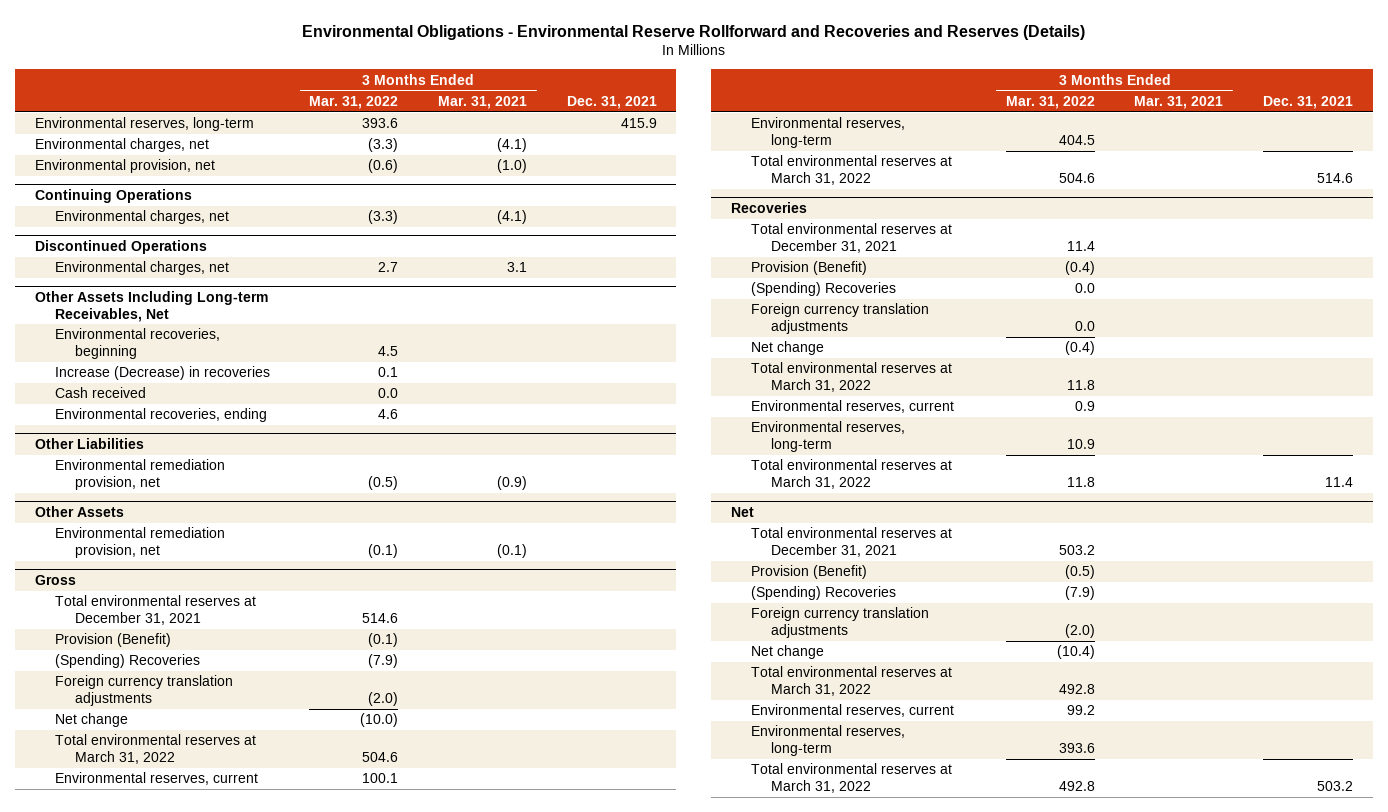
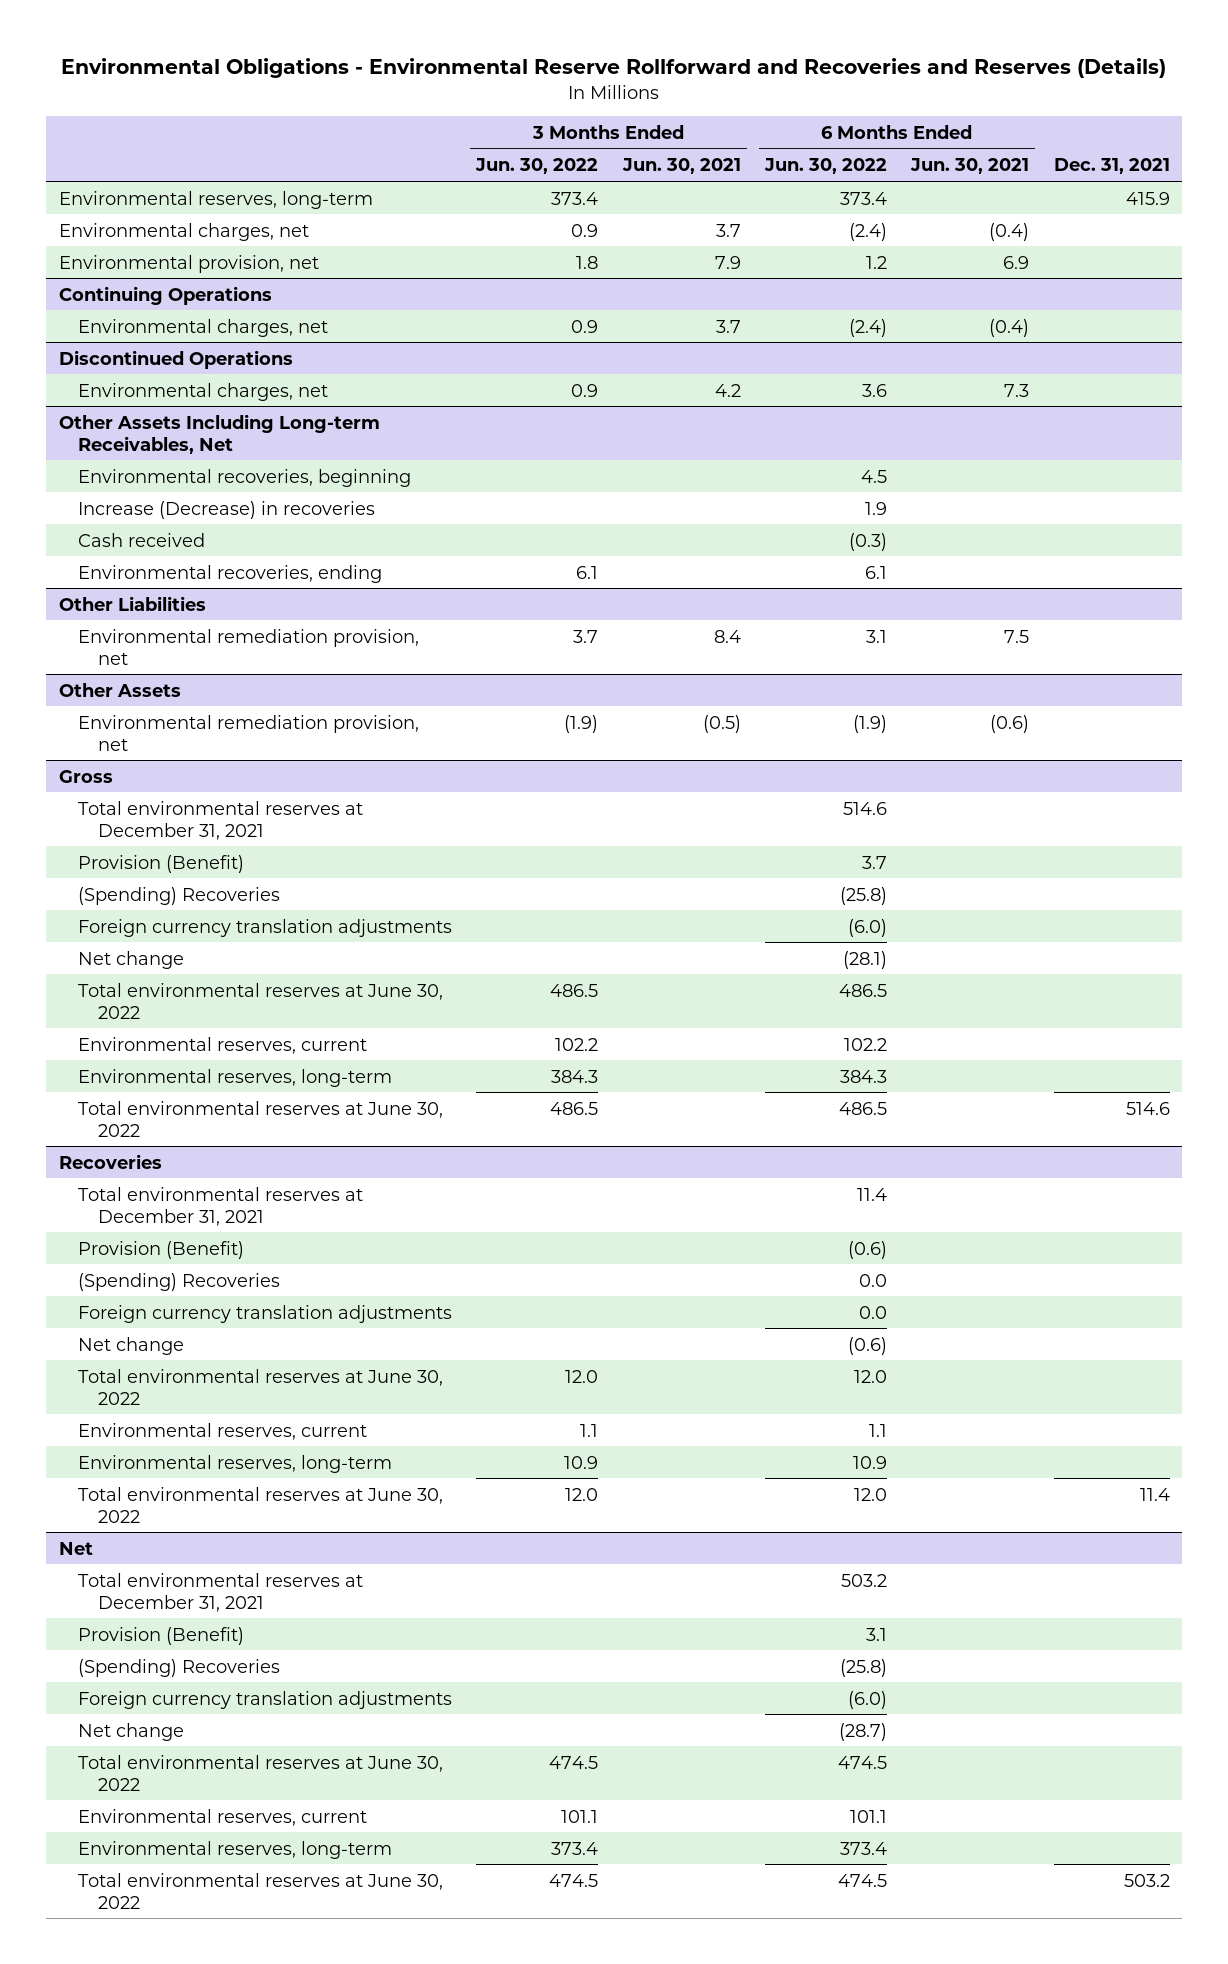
- | 3 Months Ended Mar. 31, 2022 | 3 Months Ended Mar. 31, 2021 | Dec. 31, 2021
+ | 3 Months Ended Jun. 30, 2022 | 3 Months Ended Jun. 30, 2021 | 6 Months Ended Jun. 30, 2022 | 6 Months Ended Jun. 30, 2021 | Dec. 31, 2021
@ Gross
- Total environmental reserves at March 31, 2022 | 504.6 | |
+ Total environmental reserves at June 30, 2022 | 486.5 | | 486.5 | |
- Total environmental reserves at March 31, 2022 | 504.6 | | 514.6
+ Total environmental reserves at June 30, 2022 | 486.5 | | 486.5 | | 514.6
@ Recoveries
- Total environmental reserves at March 31, 2022 | 11.8 | |
+ Total environmental reserves at June 30, 2022 | 12.0 | | 12.0 | |
- Total environmental reserves at March 31, 2022 | 11.8 | | 11.4
+ Total environmental reserves at June 30, 2022 | 12.0 | | 12.0 | | 11.4
@ Net
- Total environmental reserves at March 31, 2022 | 492.8 | |
+ Total environmental reserves at June 30, 2022 | 474.5 | | 474.5 | |
- Total environmental reserves at March 31, 2022 | 492.8 | | 503.2
+ Total environmental reserves at June 30, 2022 | 474.5 | | 474.5 | | 503.2

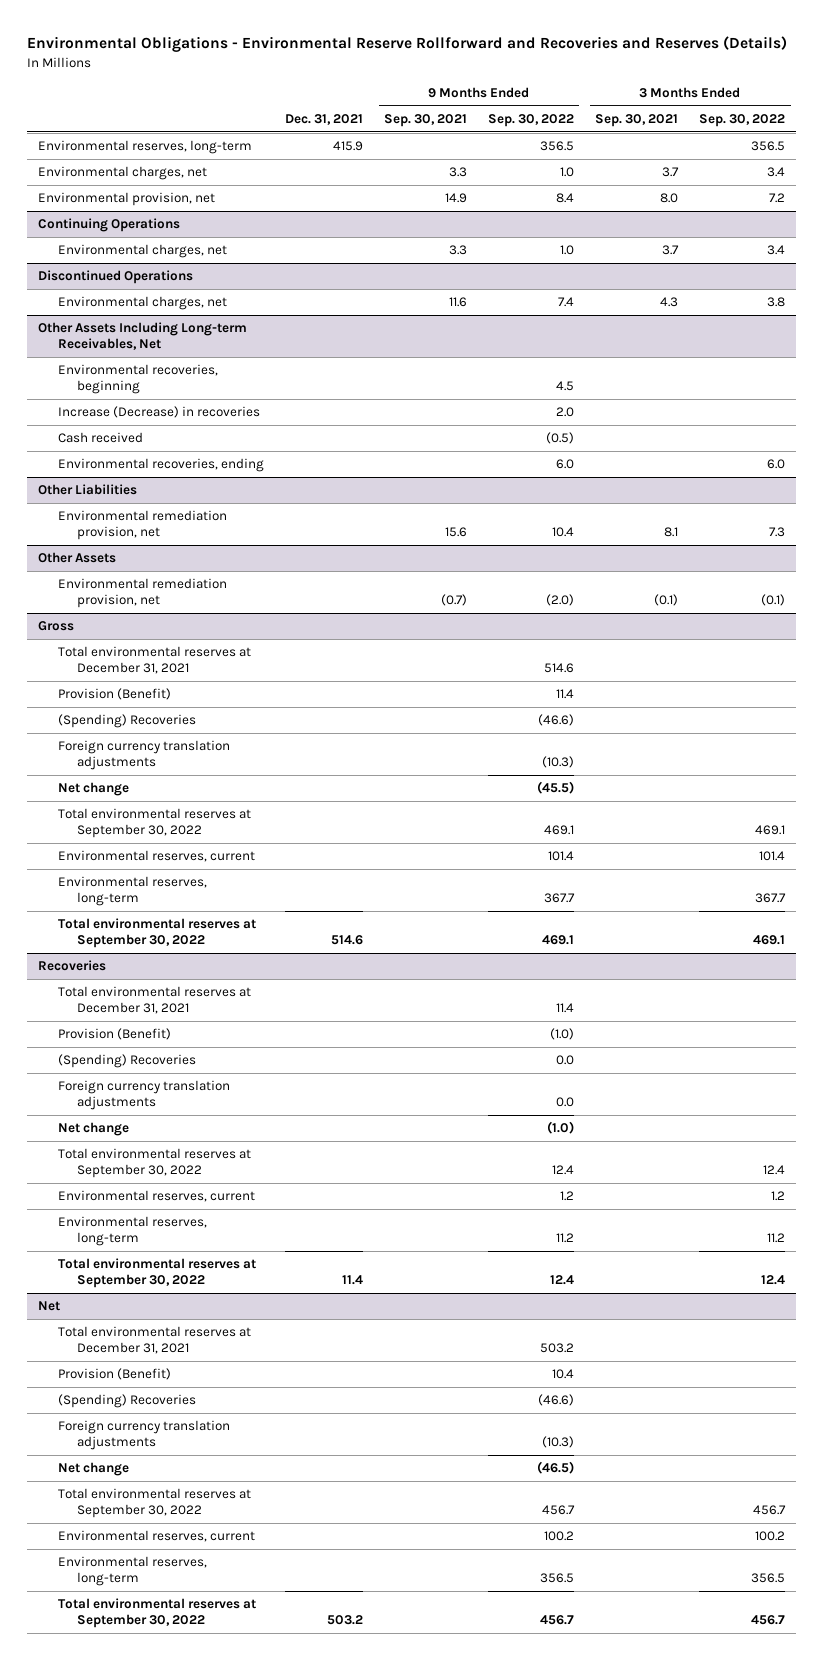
- | 3 Months Ended Jun. 30, 2022 | 3 Months Ended Jun. 30, 2021 | 6 Months Ended Jun. 30, 2022 | 6 Months Ended Jun. 30, 2021 | Dec. 31, 2021
+ | Dec. 31, 2021 | 9 Months Ended Sep. 30, 2021 | 9 Months Ended Sep. 30, 2022 | 3 Months Ended Sep. 30, 2021 | 3 Months Ended Sep. 30, 2022
@ Gross
- Total environmental reserves at June 30, 2022 | 486.5 | | 486.5 | |
+ Total environmental reserves at September 30, 2022 | | | 469.1 | | 469.1
- Total environmental reserves at June 30, 2022 | 486.5 | | 486.5 | | 514.6
+ Total environmental reserves at September 30, 2022 | 514.6 | | 469.1 | | 469.1
@ Recoveries
- Total environmental reserves at June 30, 2022 | 12.0 | | 12.0 | |
+ Total environmental reserves at September 30, 2022 | | | 12.4 | | 12.4
- Total environmental reserves at June 30, 2022 | 12.0 | | 12.0 | | 11.4
+ Total environmental reserves at September 30, 2022 | 11.4 | | 12.4 | | 12.4
@ Net
- Total environmental reserves at June 30, 2022 | 474.5 | | 474.5 | |
+ Total environmental reserves at September 30, 2022 | | | 456.7 | | 456.7
- Total environmental reserves at June 30, 2022 | 474.5 | | 474.5 | | 503.2
+ Total environmental reserves at September 30, 2022 | 503.2 | | 456.7 | | 456.7

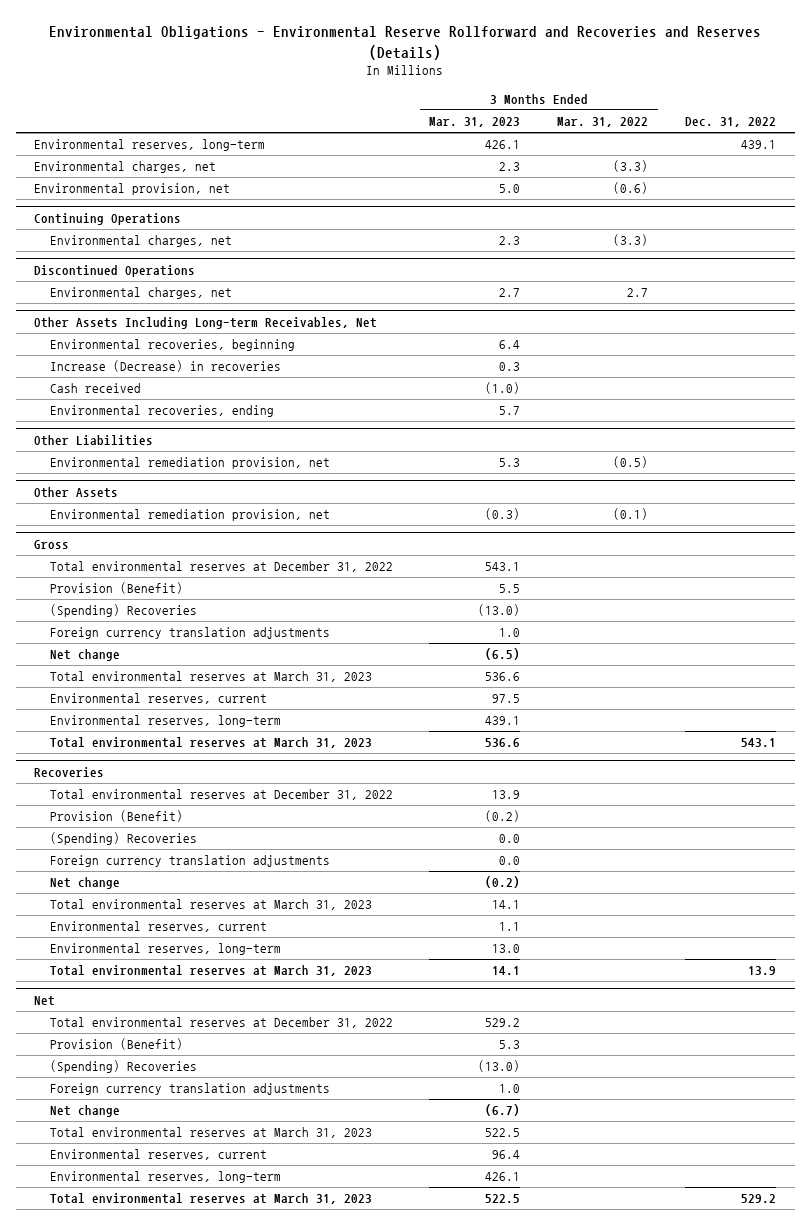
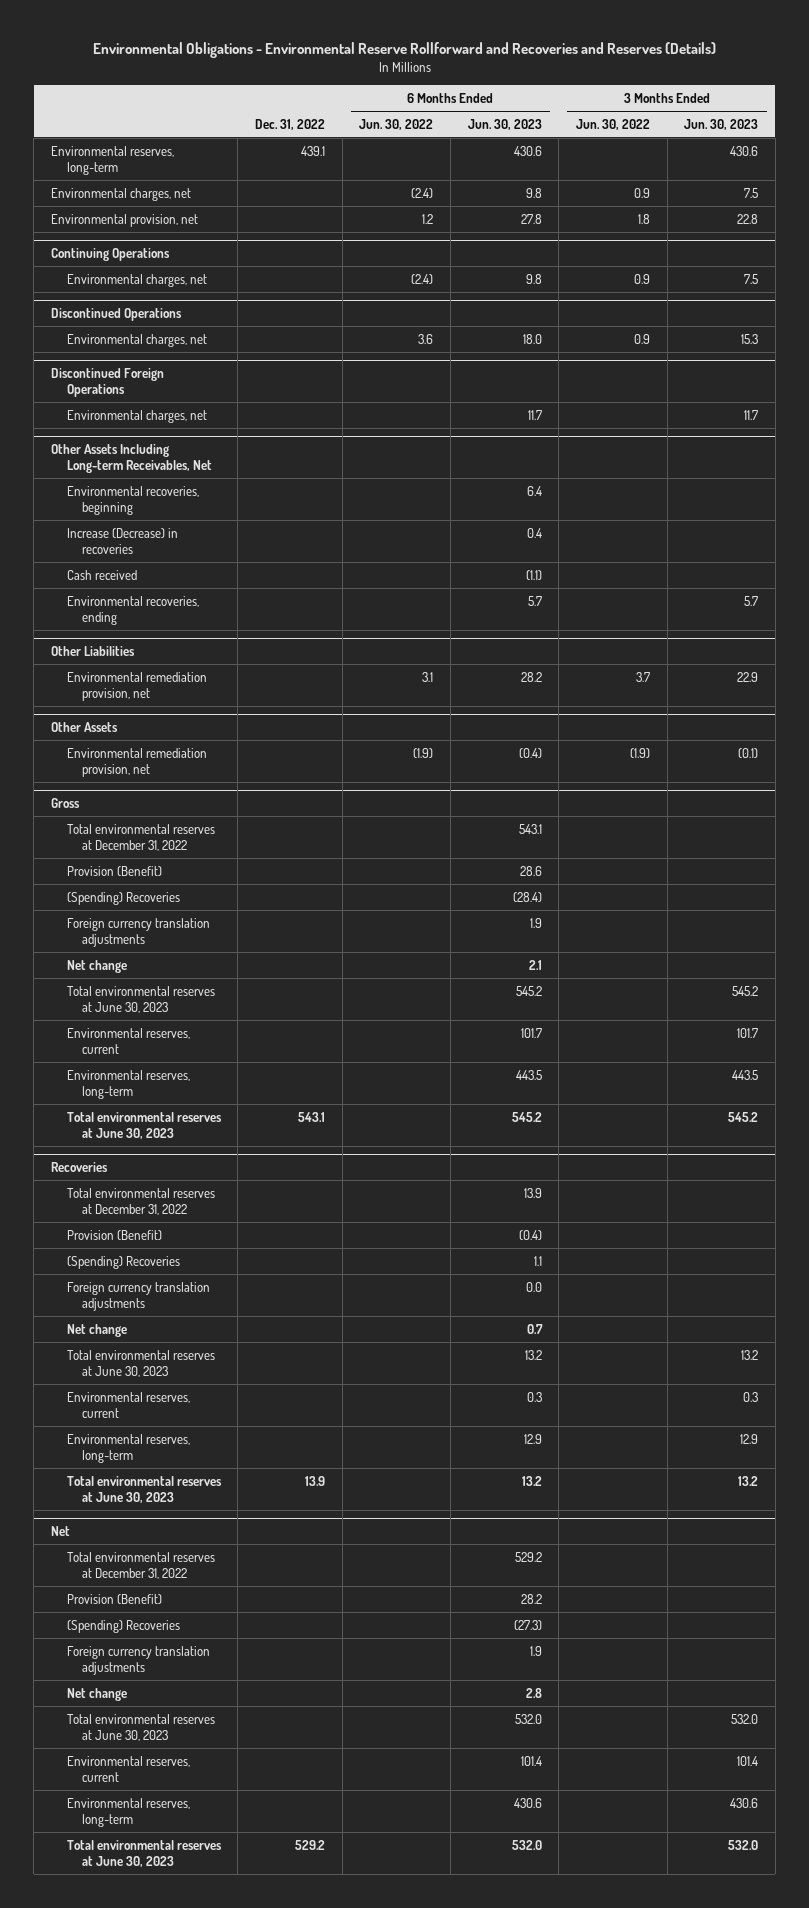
- | 3 Months Ended Mar. 31, 2023 | 3 Months Ended Mar. 31, 2022 | Dec. 31, 2022
+ | Dec. 31, 2022 | 6 Months Ended Jun. 30, 2022 | 6 Months Ended Jun. 30, 2023 | 3 Months Ended Jun. 30, 2022 | 3 Months Ended Jun. 30, 2023
+ Discontinued Foreign Operations
+ Environmental charges, net | | | 11.7 | | 11.7
@ Gross
- Total environmental reserves at March 31, 2023 | 536.6 | |
+ Total environmental reserves at June 30, 2023 | | | 545.2 | | 545.2
- Total environmental reserves at March 31, 2023 | 536.6 | | 543.1
+ Total environmental reserves at June 30, 2023 | 543.1 | | 545.2 | | 545.2
@ Recoveries
- Total environmental reserves at March 31, 2023 | 14.1 | |
+ Total environmental reserves at June 30, 2023 | | | 13.2 | | 13.2
- Total environmental reserves at March 31, 2023 | 14.1 | | 13.9
+ Total environmental reserves at June 30, 2023 | 13.9 | | 13.2 | | 13.2
@ Net
- Total environmental reserves at March 31, 2023 | 522.5 | |
+ Total environmental reserves at June 30, 2023 | | | 532.0 | | 532.0
- Total environmental reserves at March 31, 2023 | 522.5 | | 529.2
+ Total environmental reserves at June 30, 2023 | 529.2 | | 532.0 | | 532.0

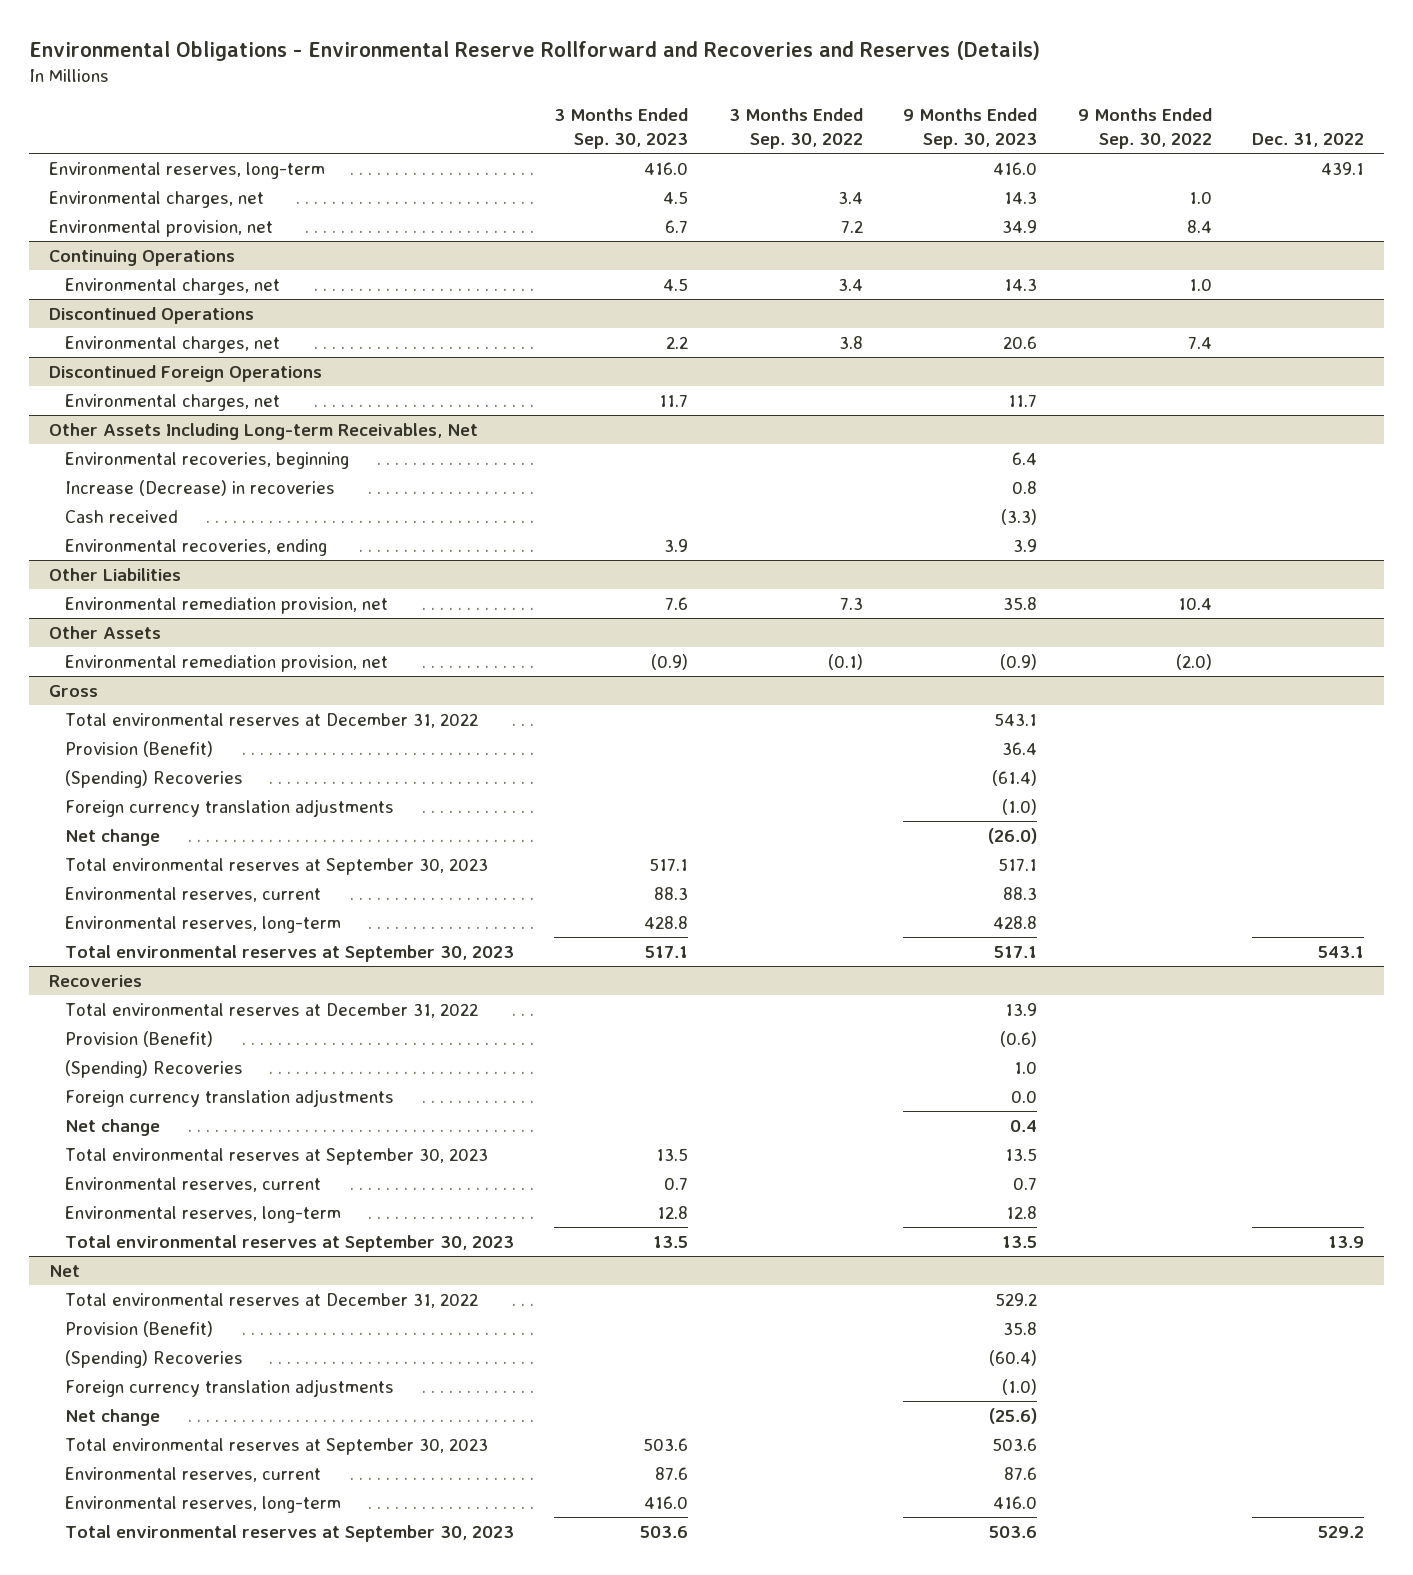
- | Dec. 31, 2022 | 6 Months Ended Jun. 30, 2022 | 6 Months Ended Jun. 30, 2023 | 3 Months Ended Jun. 30, 2022 | 3 Months Ended Jun. 30, 2023
+ | 3 Months Ended Sep. 30, 2023 | 3 Months Ended Sep. 30, 2022 | 9 Months Ended Sep. 30, 2023 | 9 Months Ended Sep. 30, 2022 | Dec. 31, 2022
@ Gross
- Total environmental reserves at June 30, 2023 | | | 545.2 | | 545.2
+ Total environmental reserves at September 30, 2023 | 517.1 | | 517.1 | |
- Total environmental reserves at June 30, 2023 | 543.1 | | 545.2 | | 545.2
+ Total environmental reserves at September 30, 2023 | 517.1 | | 517.1 | | 543.1
@ Recoveries
- Total environmental reserves at June 30, 2023 | | | 13.2 | | 13.2
+ Total environmental reserves at September 30, 2023 | 13.5 | | 13.5 | |
- Total environmental reserves at June 30, 2023 | 13.9 | | 13.2 | | 13.2
+ Total environmental reserves at September 30, 2023 | 13.5 | | 13.5 | | 13.9
@ Net
- Total environmental reserves at June 30, 2023 | | | 532.0 | | 532.0
+ Total environmental reserves at September 30, 2023 | 503.6 | | 503.6 | |
- Total environmental reserves at June 30, 2023 | 529.2 | | 532.0 | | 532.0
+ Total environmental reserves at September 30, 2023 | 503.6 | | 503.6 | | 529.2

